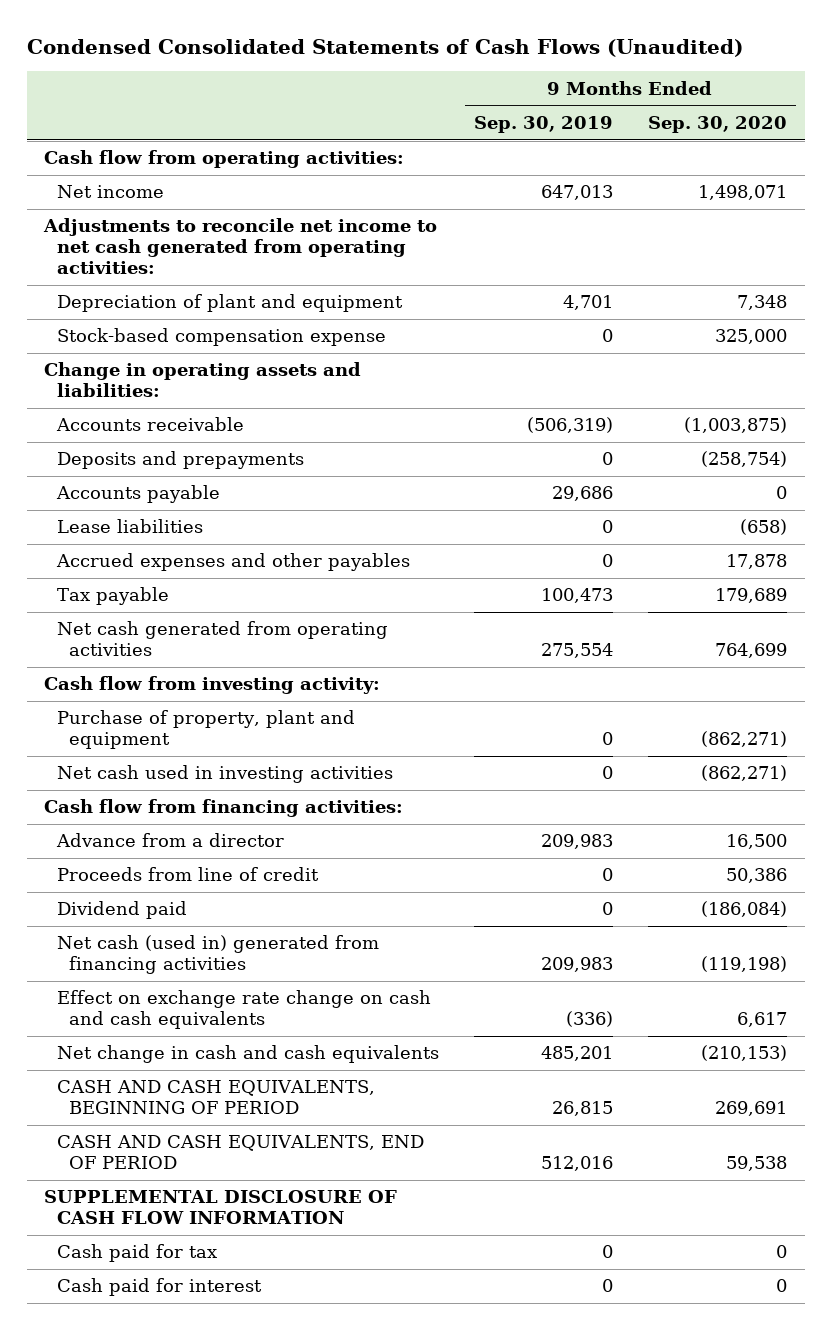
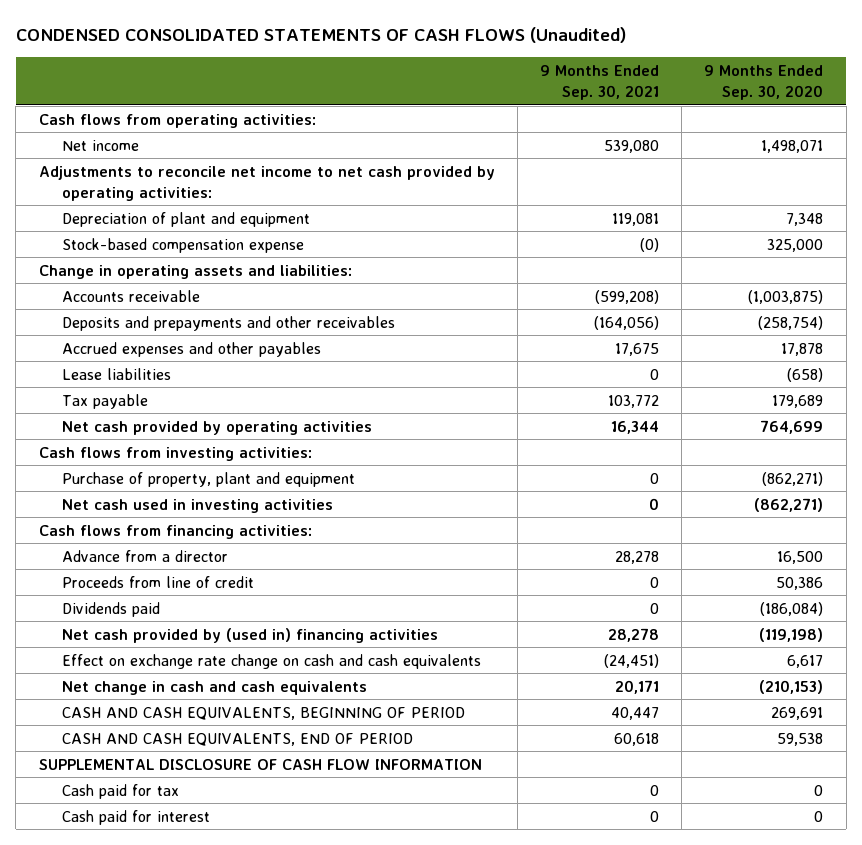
- Condensed Consolidated Statements of Cash Flows (Unaudited)
+ CONDENSED CONSOLIDATED STATEMENTS OF CASH FLOWS (Unaudited)
- | 9 Months Ended Sep. 30, 2019 | 9 Months Ended Sep. 30, 2020
+ | 9 Months Ended Sep. 30, 2021 | 9 Months Ended Sep. 30, 2020
- Cash flow from operating activities:
+ Cash flows from operating activities:
- Adjustments to reconcile net income to net cash generated from operating activities:
+ Adjustments to reconcile net income to net cash provided by operating activities:
- Deposits and prepayments | 0 | (258,754)
- Accounts payable | 29,686 | 0
+ Deposits and prepayments and other receivables | (164,056) | (258,754)
moved down: Lease liabilities | 0 | (658)
- Net cash generated from operating activities | 275,554 | 764,699
- Cash flow from investing activity:
+ Net cash provided by operating activities | 16,344 | 764,699
+ Cash flows from investing activities:
- Cash flow from financing activities:
+ Cash flows from financing activities:
- Dividend paid | 0 | (186,084)
- Net cash (used in) generated from financing activities | 209,983 | (119,198)
+ Dividends paid | 0 | (186,084)
+ Net cash provided by (used in) financing activities | 28,278 | (119,198)

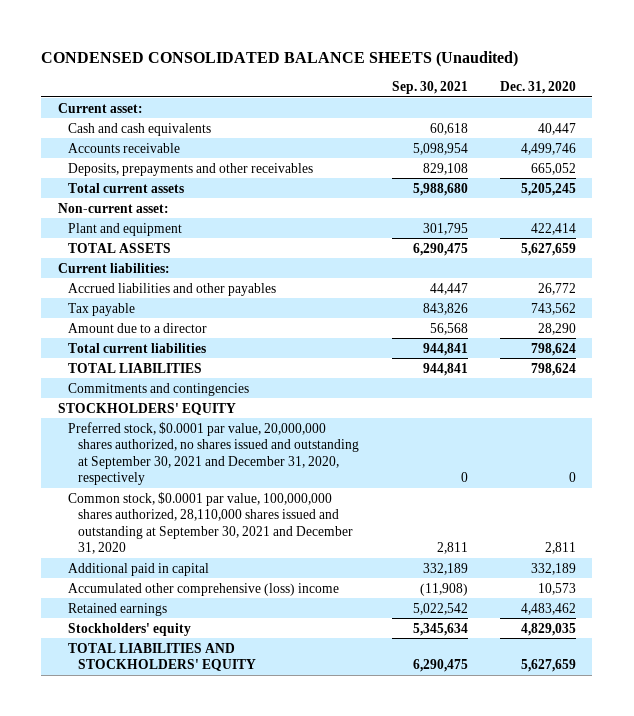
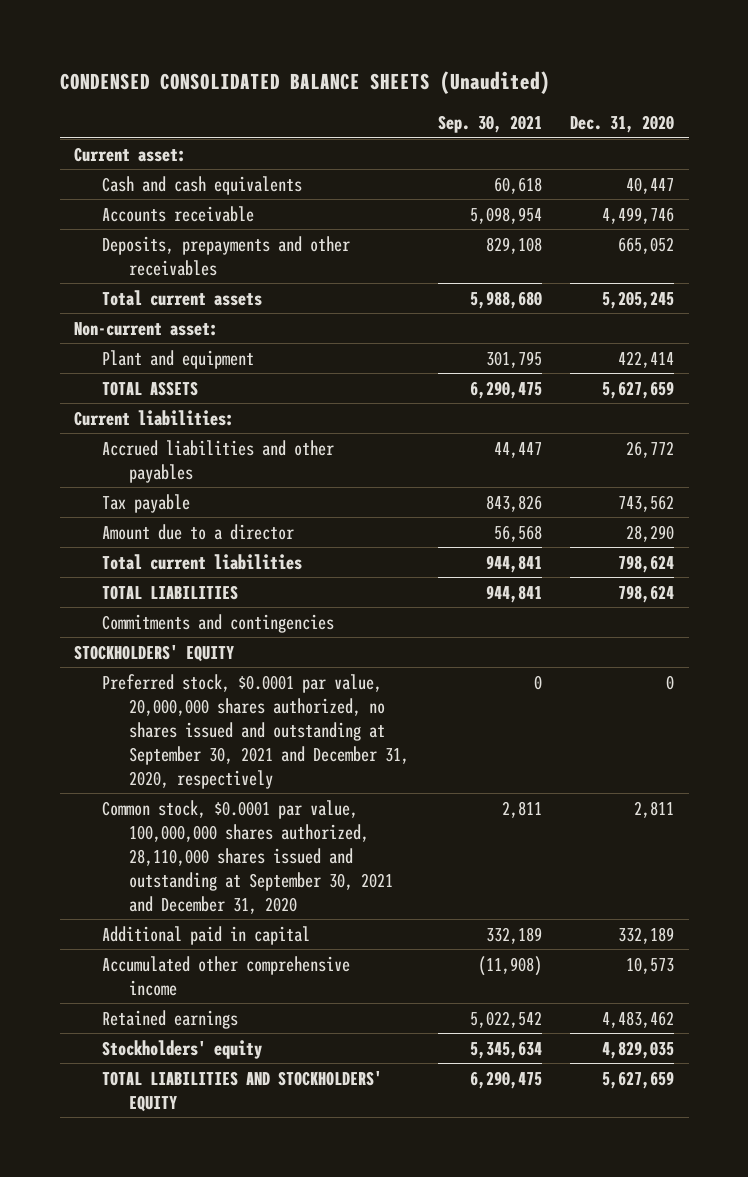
- Accumulated other comprehensive (loss) income | (11,908) | 10,573
+ Accumulated other comprehensive income | (11,908) | 10,573

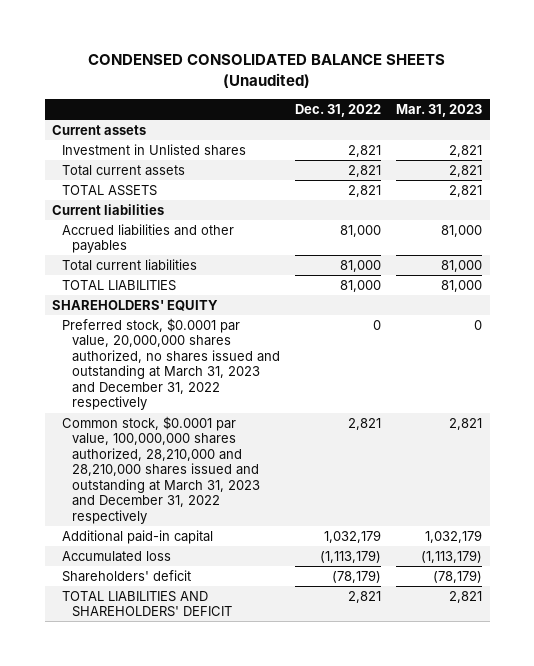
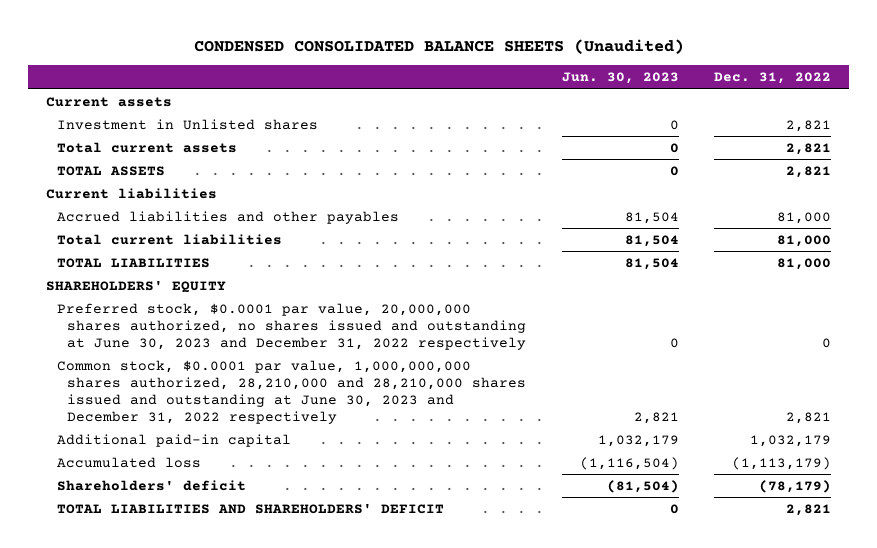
- | Dec. 31, 2022 | Mar. 31, 2023
+ | Jun. 30, 2023 | Dec. 31, 2022
- Preferred stock, $0.0001 par value, 20,000,000 shares authorized, no shares issued and outstanding at March 31, 2023 and December 31, 2022 respectively | 0 | 0
- Common stock, $0.0001 par value, 100,000,000 shares authorized, 28,210,000 and 28,210,000 shares issued and outstanding at March 31, 2023 and December 31, 2022 respectively | 2,821 | 2,821
+ Preferred stock, $0.0001 par value, 20,000,000 shares authorized, no shares issued and outstanding at June 30, 2023 and December 31, 2022 respectively | 0 | 0
+ Common stock, $0.0001 par value, 1,000,000,000 shares authorized, 28,210,000 and 28,210,000 shares issued and outstanding at June 30, 2023 and December 31, 2022 respectively | 2,821 | 2,821

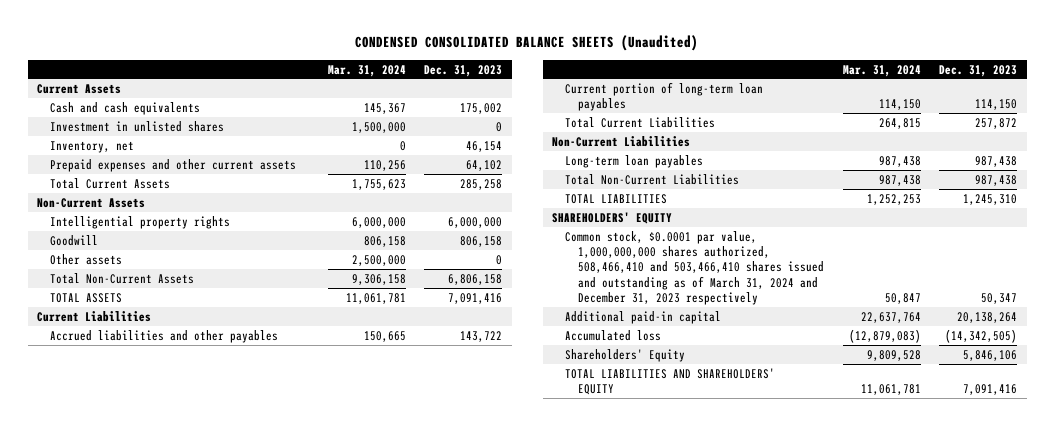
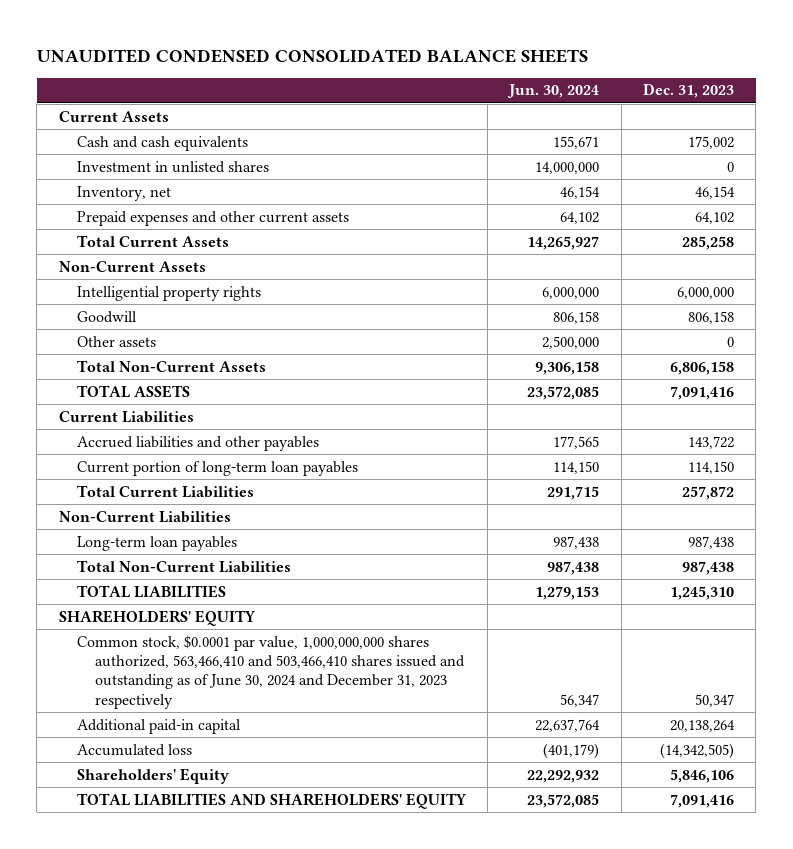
- CONDENSED CONSOLIDATED BALANCE SHEETS (Unaudited)
+ UNAUDITED CONDENSED CONSOLIDATED BALANCE SHEETS
- | Mar. 31, 2024 | Dec. 31, 2023
+ | Jun. 30, 2024 | Dec. 31, 2023
- Common stock, $0.0001 par value, 1,000,000,000 shares authorized, 508,466,410 and 503,466,410 shares issued and outstanding as of March 31, 2024 and December 31, 2023 respectively | 50,847 | 50,347
+ Common stock, $0.0001 par value, 1,000,000,000 shares authorized, 563,466,410 and 503,466,410 shares issued and outstanding as of June 30, 2024 and December 31, 2023 respectively | 56,347 | 50,347

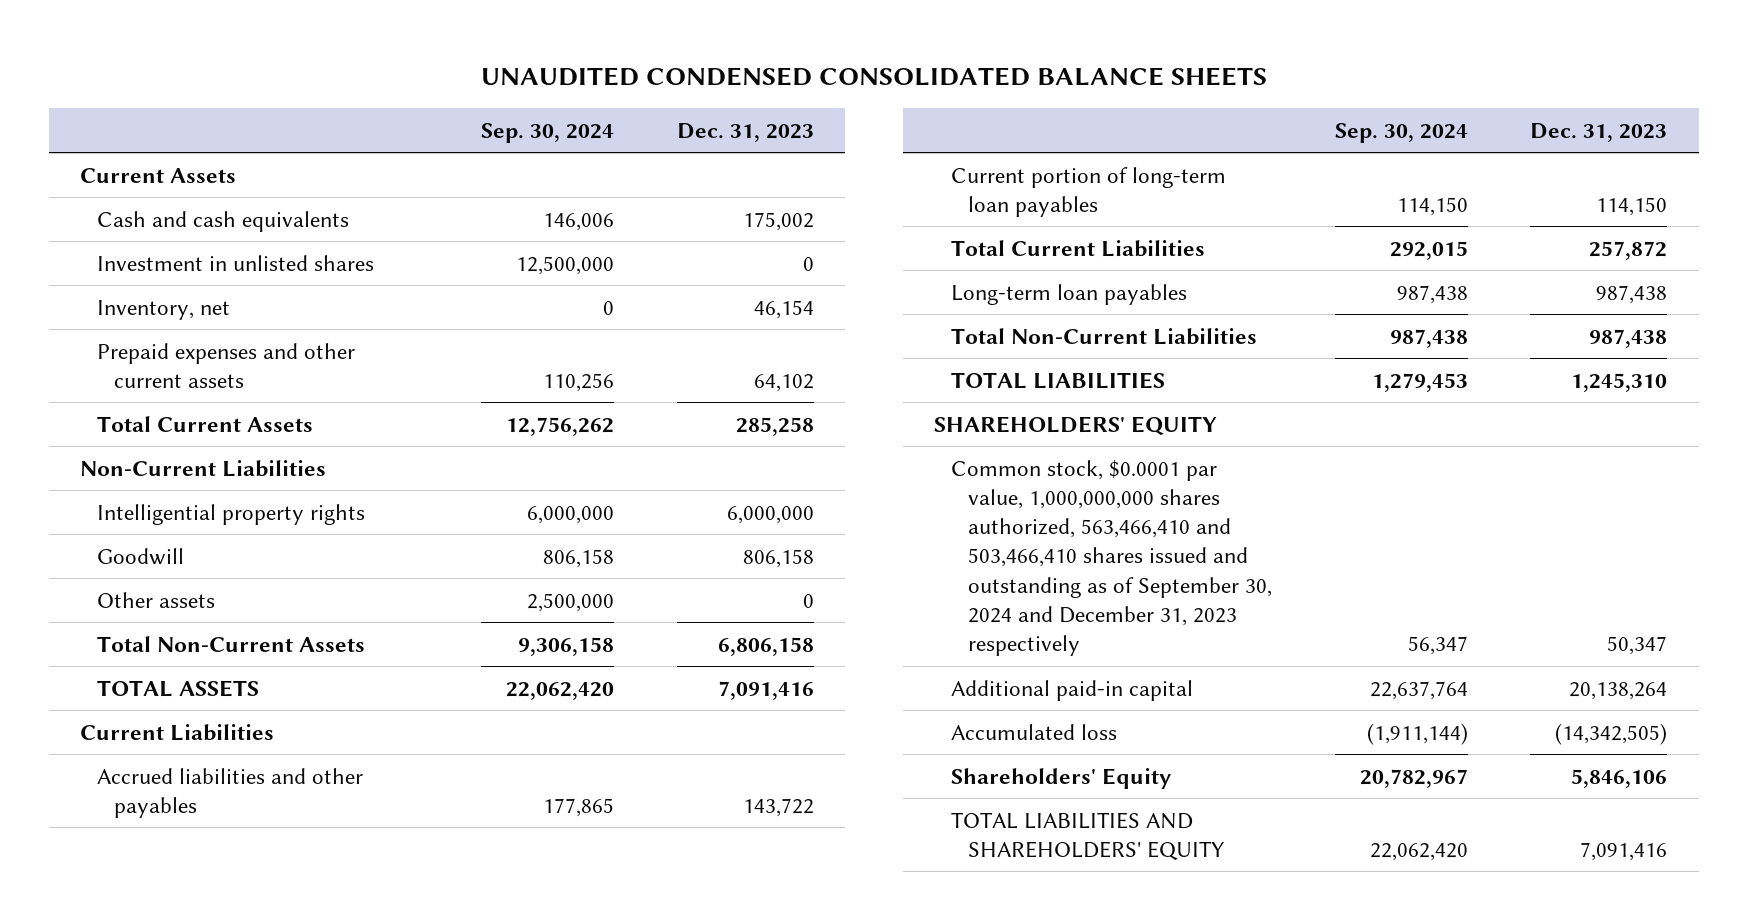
- | Jun. 30, 2024 | Dec. 31, 2023
+ | Sep. 30, 2024 | Dec. 31, 2023
- Non-Current Assets
moved up: Non-Current Liabilities
- Common stock, $0.0001 par value, 1,000,000,000 shares authorized, 563,466,410 and 503,466,410 shares issued and outstanding as of June 30, 2024 and December 31, 2023 respectively | 56,347 | 50,347
+ Common stock, $0.0001 par value, 1,000,000,000 shares authorized, 563,466,410 and 503,466,410 shares issued and outstanding as of September 30, 2024 and December 31, 2023 respectively | 56,347 | 50,347

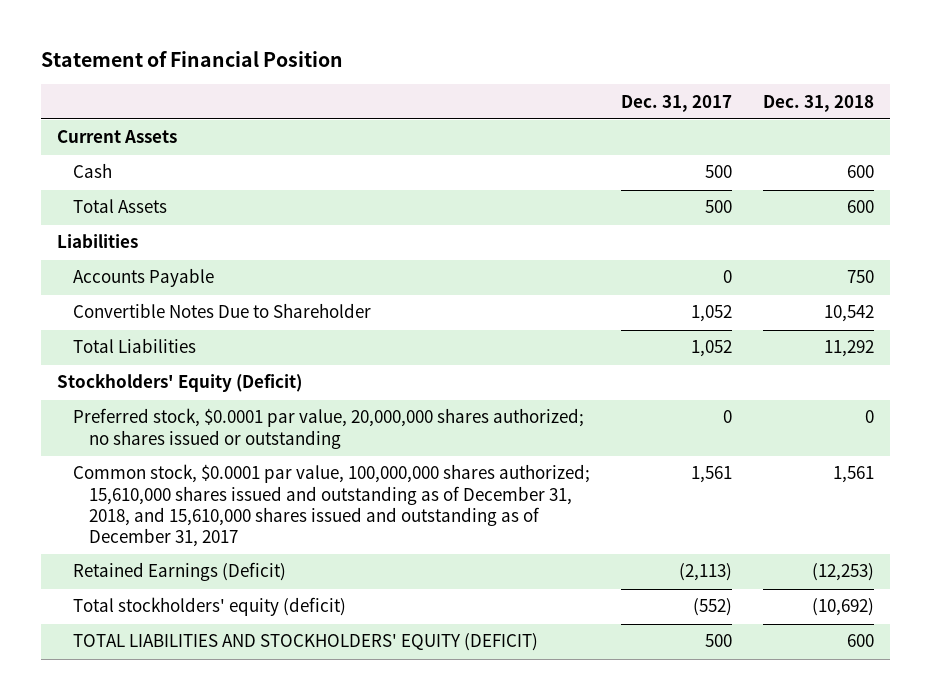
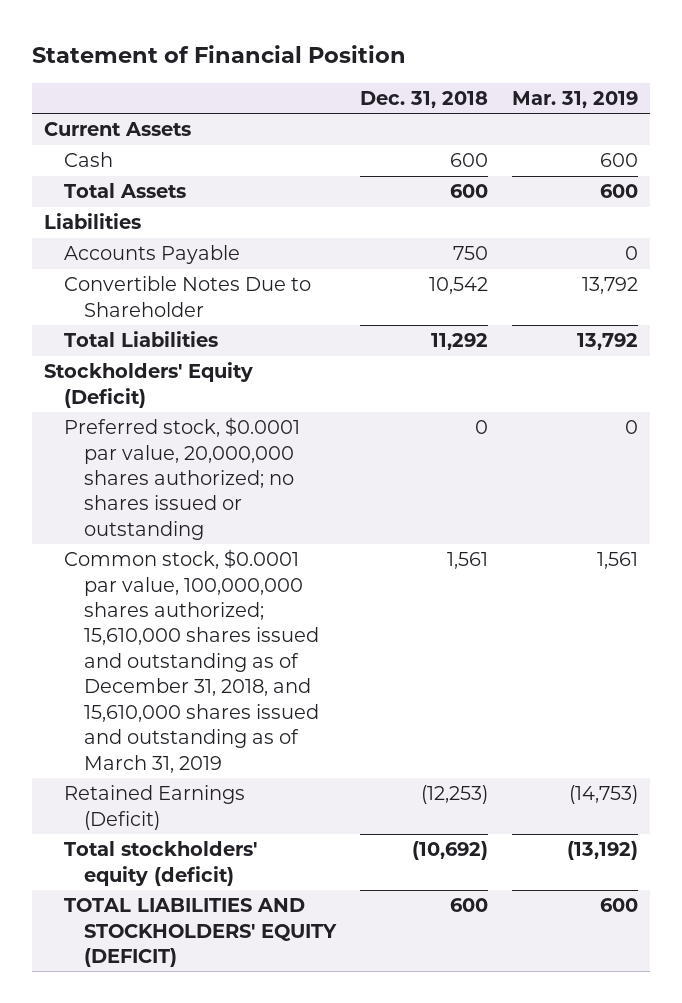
- | Dec. 31, 2017 | Dec. 31, 2018
+ | Dec. 31, 2018 | Mar. 31, 2019
- Common stock, $0.0001 par value, 100,000,000 shares authorized; 15,610,000 shares issued and outstanding as of December 31, 2018, and 15,610,000 shares issued and outstanding as of December 31, 2017 | 1,561 | 1,561
+ Common stock, $0.0001 par value, 100,000,000 shares authorized; 15,610,000 shares issued and outstanding as of December 31, 2018, and 15,610,000 shares issued and outstanding as of March 31, 2019 | 1,561 | 1,561

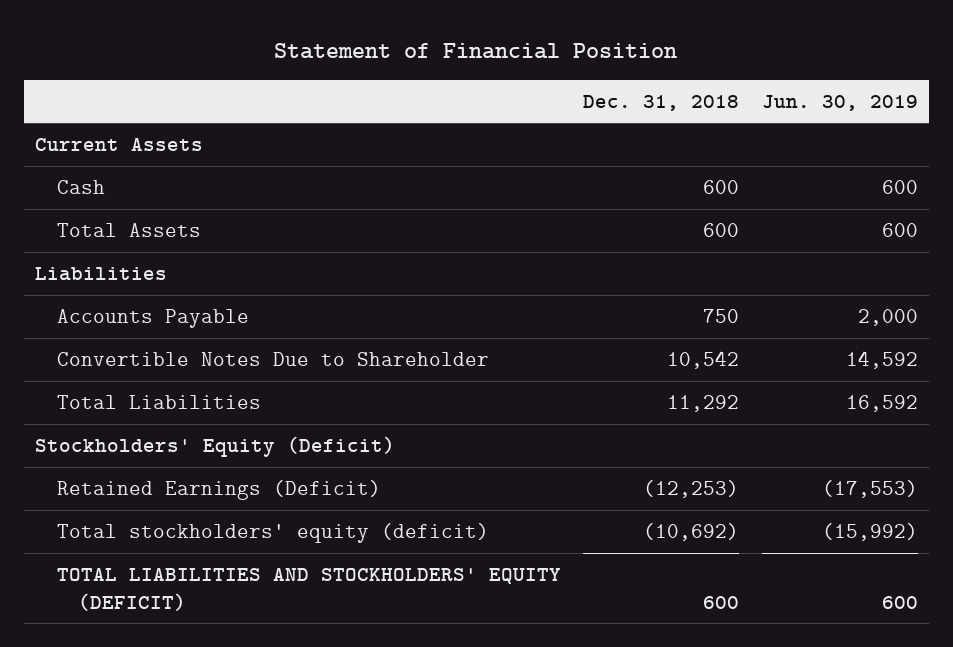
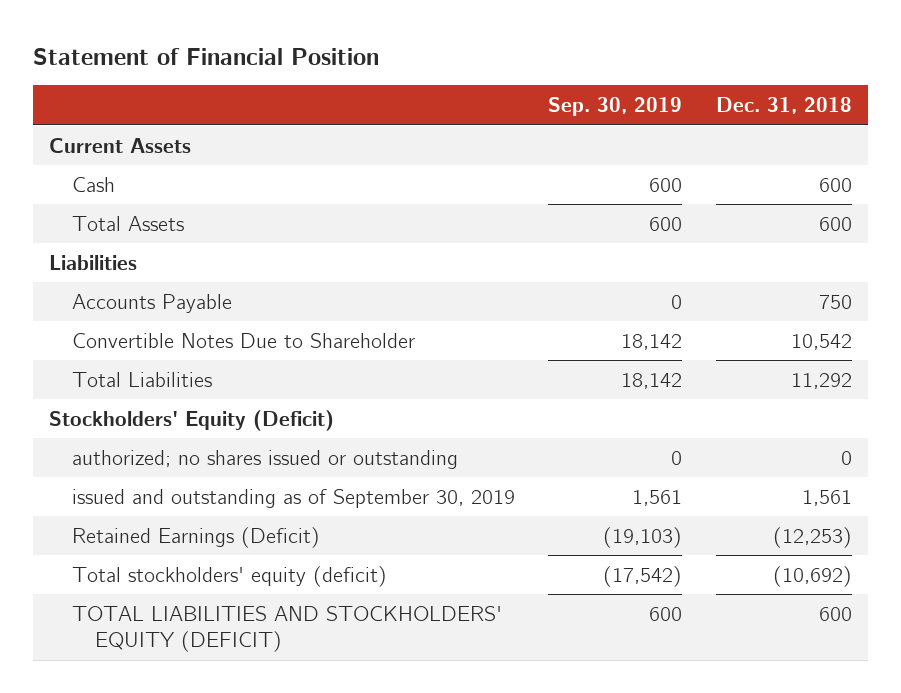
- | Dec. 31, 2018 | Jun. 30, 2019
+ | Sep. 30, 2019 | Dec. 31, 2018
+ authorized; no shares issued or outstanding | 0 | 0
+ issued and outstanding as of September 30, 2019 | 1,561 | 1,561

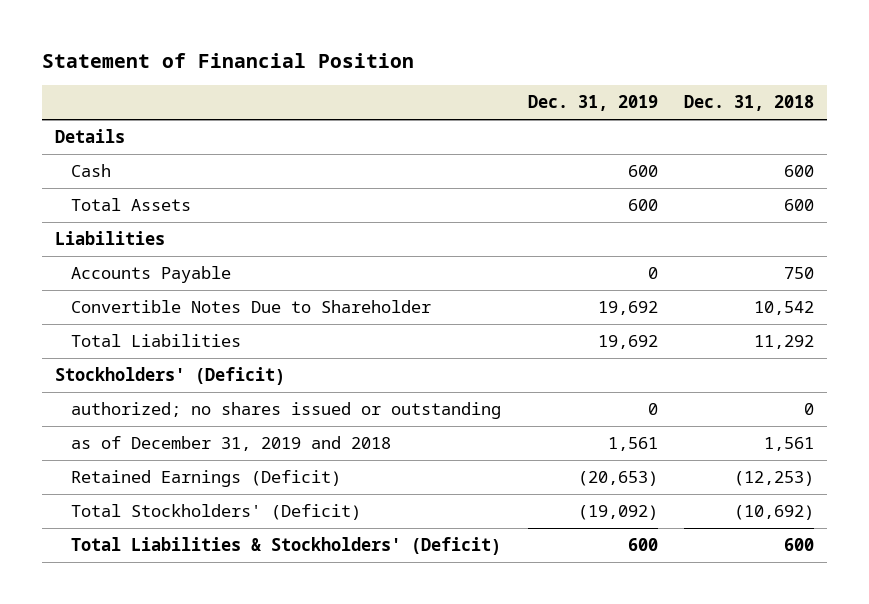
- | Sep. 30, 2019 | Dec. 31, 2018
+ | Dec. 31, 2019 | Dec. 31, 2018
- Current Assets
+ Details
- Stockholders' Equity (Deficit)
+ Stockholders' (Deficit)
- issued and outstanding as of September 30, 2019 | 1,561 | 1,561
+ as of December 31, 2019 and 2018 | 1,561 | 1,561
- Total stockholders' equity (deficit) | (17,542) | (10,692)
- TOTAL LIABILITIES AND STOCKHOLDERS' EQUITY (DEFICIT) | 600 | 600
+ Total Stockholders' (Deficit) | (19,092) | (10,692)
+ Total Liabilities & Stockholders' (Deficit) | 600 | 600

